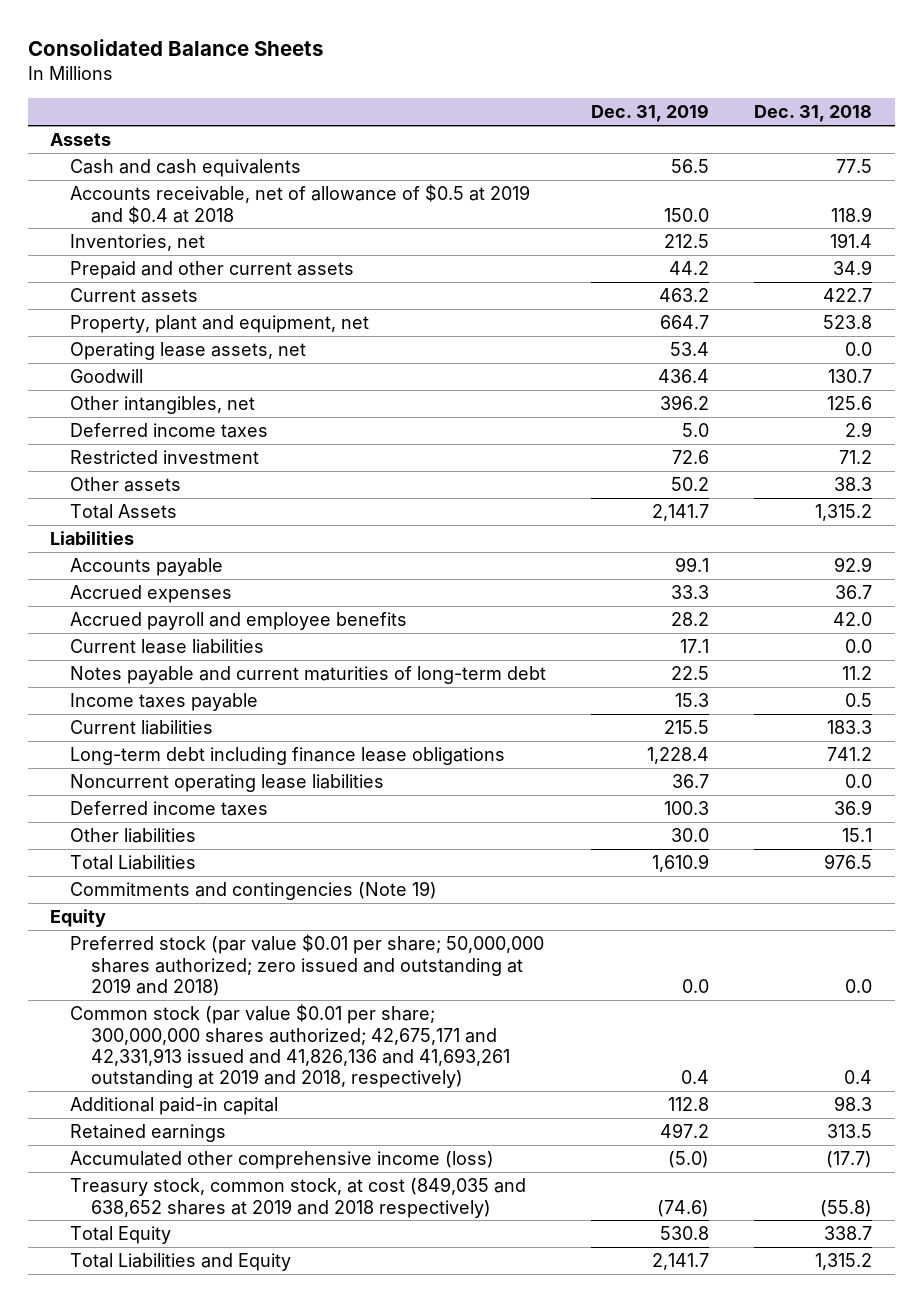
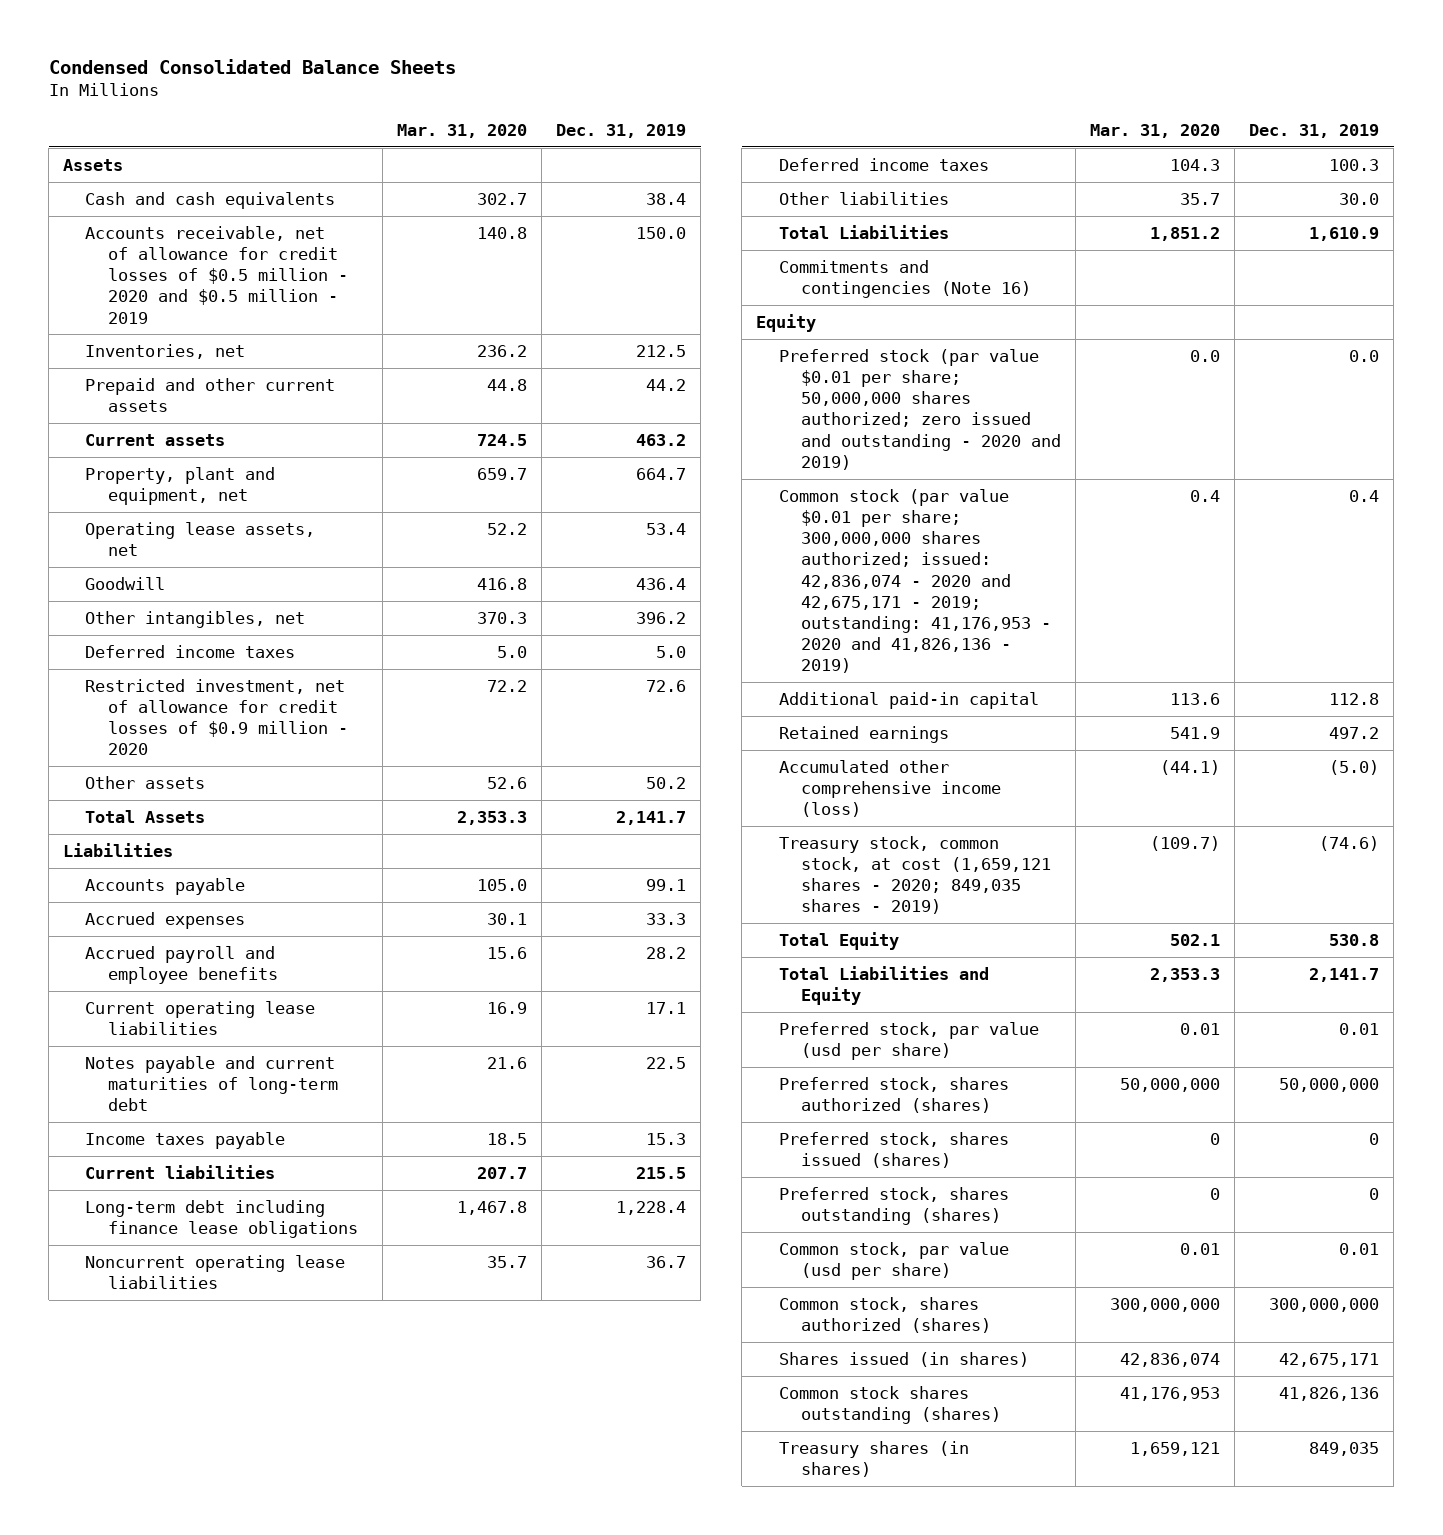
- Consolidated Balance Sheets
+ Condensed Consolidated Balance Sheets
- | Dec. 31, 2019 | Dec. 31, 2018
+ | Mar. 31, 2020 | Dec. 31, 2019
- Cash and cash equivalents | 56.5 | 77.5
- Accounts receivable, net of allowance of $0.5 at 2019 and $0.4 at 2018 | 150.0 | 118.9
+ Cash and cash equivalents | 302.7 | 38.4
+ Accounts receivable, net of allowance for credit losses of $0.5 million - 2020 and $0.5 million - 2019 | 140.8 | 150.0
- Restricted investment | 72.6 | 71.2
+ Restricted investment, net of allowance for credit losses of $0.9 million - 2020 | 72.2 | 72.6
- Current lease liabilities | 17.1 | 0.0
+ Current operating lease liabilities | 16.9 | 17.1
- Commitments and contingencies (Note 19)
+ Commitments and contingencies (Note 16)
- Preferred stock (par value $0.01 per share; 50,000,000 shares authorized; zero issued and outstanding at 2019 and 2018) | 0.0 | 0.0
- Common stock (par value $0.01 per share; 300,000,000 shares authorized; 42,675,171 and 42,331,913 issued and 41,826,136 and 41,693,261 outstanding at 2019 and 2018, respectively) | 0.4 | 0.4
+ Preferred stock (par value $0.01 per share; 50,000,000 shares authorized; zero issued and outstanding - 2020 and 2019) | 0.0 | 0.0
+ Common stock (par value $0.01 per share; 300,000,000 shares authorized; issued: 42,836,074 - 2020 and 42,675,171 - 2019; outstanding: 41,176,953 - 2020 and 41,826,136 - 2019) | 0.4 | 0.4
- Treasury stock, common stock, at cost (849,035 and 638,652 shares at 2019 and 2018 respectively) | (74.6) | (55.8)
+ Treasury stock, common stock, at cost (1,659,121 shares - 2020; 849,035 shares - 2019) | (109.7) | (74.6)
+ Preferred stock, par value (usd per share) | 0.01 | 0.01
+ Preferred stock, shares authorized (shares) | 50,000,000 | 50,000,000
+ Preferred stock, shares issued (shares) | 0 | 0
+ Preferred stock, shares outstanding (shares) | 0 | 0
+ Common stock, par value (usd per share) | 0.01 | 0.01
+ Common stock, shares authorized (shares) | 300,000,000 | 300,000,000
+ Shares issued (in shares) | 42,836,074 | 42,675,171
+ Common stock shares outstanding (shares) | 41,176,953 | 41,826,136
+ Treasury shares (in shares) | 1,659,121 | 849,035

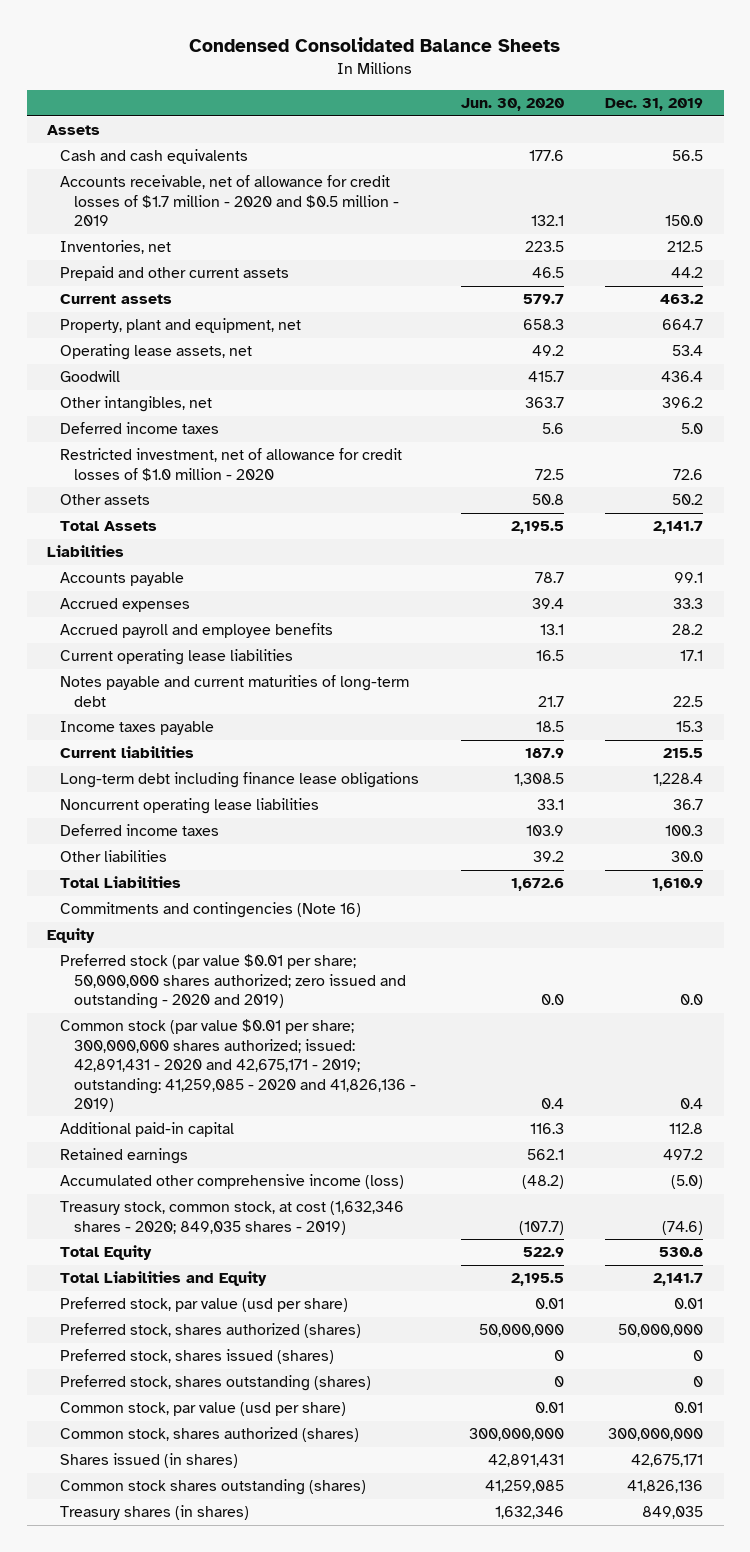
- | Mar. 31, 2020 | Dec. 31, 2019
+ | Jun. 30, 2020 | Dec. 31, 2019
- Cash and cash equivalents | 302.7 | 38.4
- Accounts receivable, net of allowance for credit losses of $0.5 million - 2020 and $0.5 million - 2019 | 140.8 | 150.0
+ Cash and cash equivalents | 177.6 | 56.5
+ Accounts receivable, net of allowance for credit losses of $1.7 million - 2020 and $0.5 million - 2019 | 132.1 | 150.0
- Restricted investment, net of allowance for credit losses of $0.9 million - 2020 | 72.2 | 72.6
+ Restricted investment, net of allowance for credit losses of $1.0 million - 2020 | 72.5 | 72.6
- Common stock (par value $0.01 per share; 300,000,000 shares authorized; issued: 42,836,074 - 2020 and 42,675,171 - 2019; outstanding: 41,176,953 - 2020 and 41,826,136 - 2019) | 0.4 | 0.4
+ Common stock (par value $0.01 per share; 300,000,000 shares authorized; issued: 42,891,431 - 2020 and 42,675,171 - 2019; outstanding: 41,259,085 - 2020 and 41,826,136 - 2019) | 0.4 | 0.4
- Treasury stock, common stock, at cost (1,659,121 shares - 2020; 849,035 shares - 2019) | (109.7) | (74.6)
+ Treasury stock, common stock, at cost (1,632,346 shares - 2020; 849,035 shares - 2019) | (107.7) | (74.6)

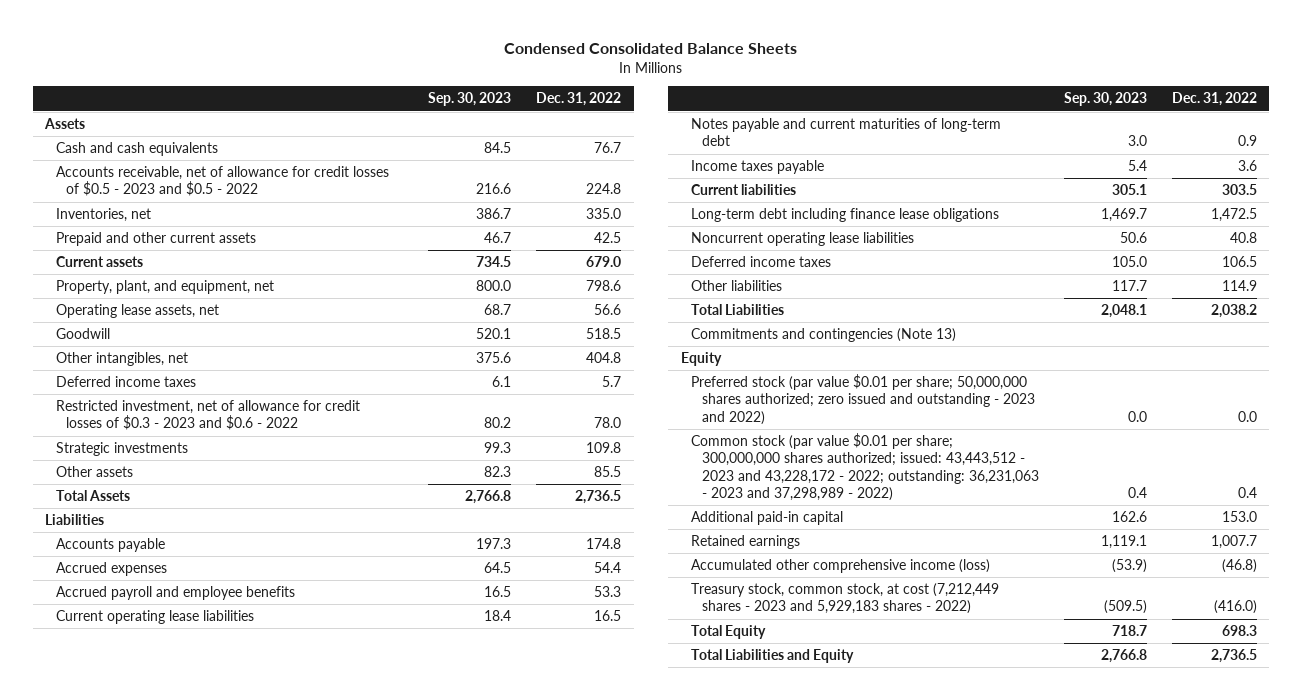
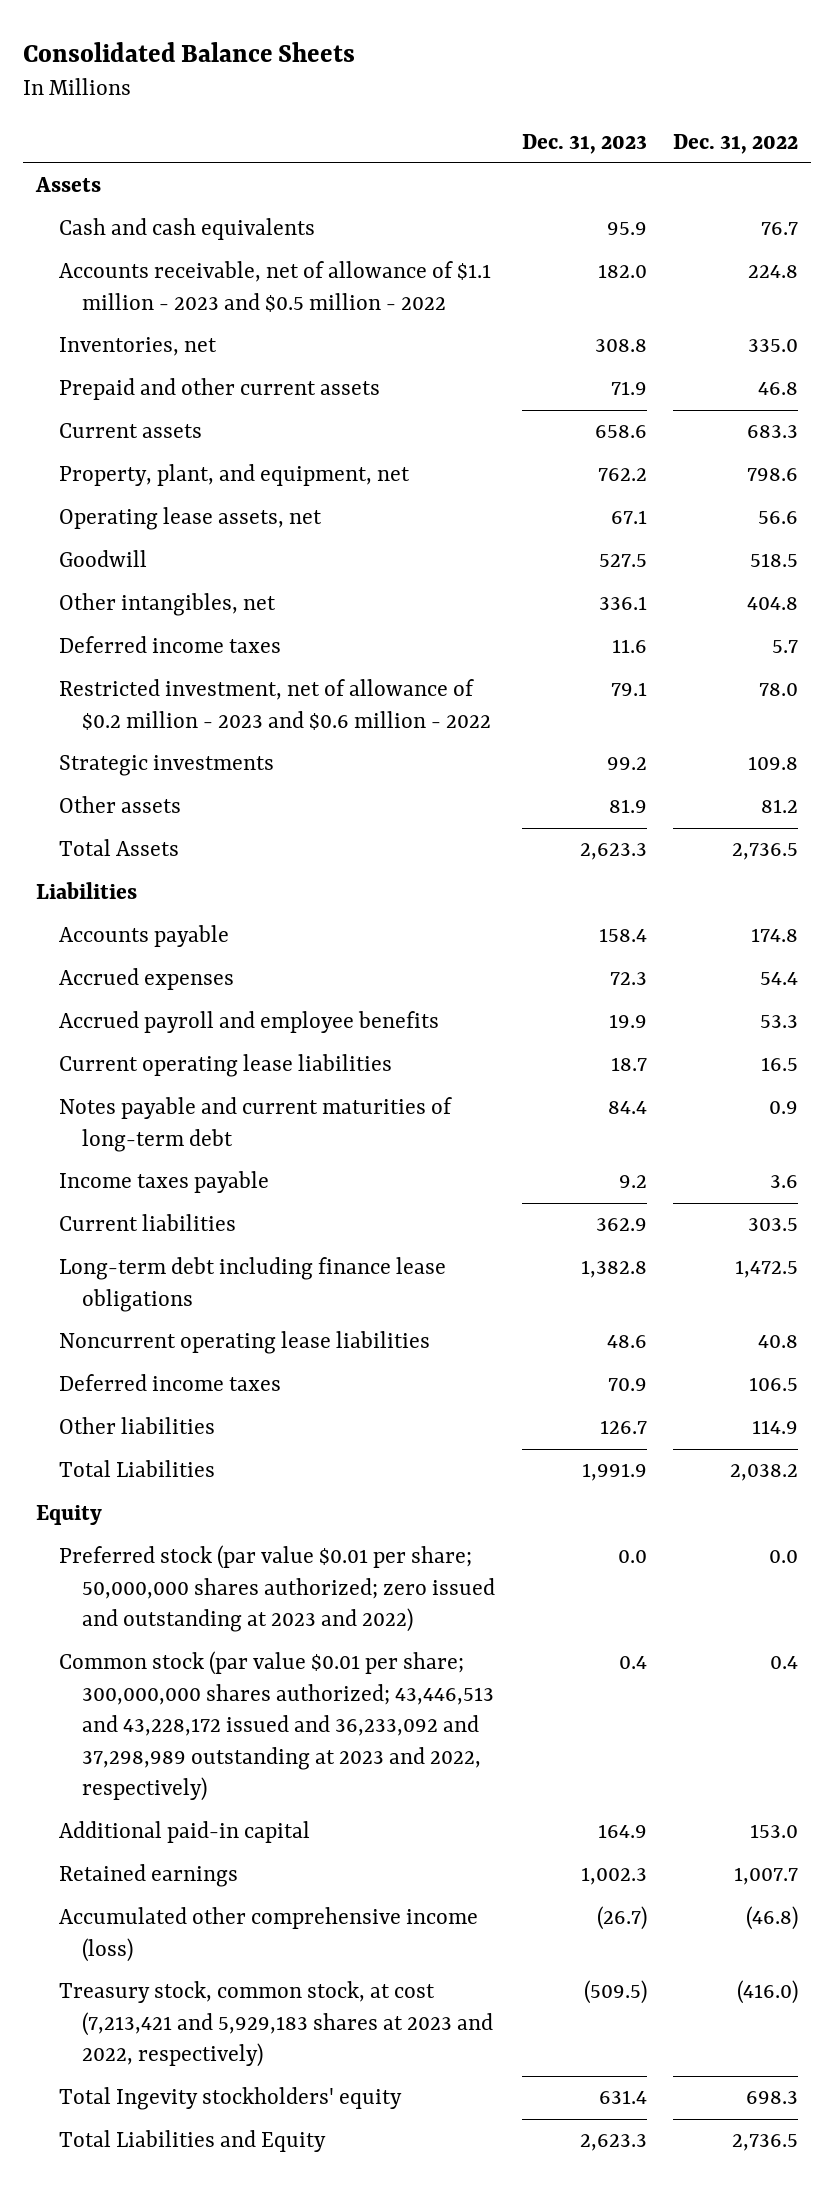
- Condensed Consolidated Balance Sheets
+ Consolidated Balance Sheets
- | Sep. 30, 2023 | Dec. 31, 2022
+ | Dec. 31, 2023 | Dec. 31, 2022
- Accounts receivable, net of allowance for credit losses of $0.5 - 2023 and $0.5 - 2022 | 216.6 | 224.8
+ Accounts receivable, net of allowance of $1.1 million - 2023 and $0.5 million - 2022 | 182.0 | 224.8
- Prepaid and other current assets | 46.7 | 42.5
- Current assets | 734.5 | 679.0
+ Prepaid and other current assets | 71.9 | 46.8
+ Current assets | 658.6 | 683.3
- Restricted investment, net of allowance for credit losses of $0.3 - 2023 and $0.6 - 2022 | 80.2 | 78.0
+ Restricted investment, net of allowance of $0.2 million - 2023 and $0.6 million - 2022 | 79.1 | 78.0
- Other assets | 82.3 | 85.5
+ Other assets | 81.9 | 81.2
- Commitments and contingencies (Note 13)
- Preferred stock (par value $0.01 per share; 50,000,000 shares authorized; zero issued and outstanding - 2023 and 2022) | 0.0 | 0.0
- Common stock (par value $0.01 per share; 300,000,000 shares authorized; issued: 43,443,512 - 2023 and 43,228,172 - 2022; outstanding: 36,231,063 - 2023 and 37,298,989 - 2022) | 0.4 | 0.4
+ Preferred stock (par value $0.01 per share; 50,000,000 shares authorized; zero issued and outstanding at 2023 and 2022) | 0.0 | 0.0
+ Common stock (par value $0.01 per share; 300,000,000 shares authorized; 43,446,513 and 43,228,172 issued and 36,233,092 and 37,298,989 outstanding at 2023 and 2022, respectively) | 0.4 | 0.4
- Treasury stock, common stock, at cost (7,212,449 shares - 2023 and 5,929,183 shares - 2022) | (509.5) | (416.0)
- Total Equity | 718.7 | 698.3
+ Treasury stock, common stock, at cost (7,213,421 and 5,929,183 shares at 2023 and 2022, respectively) | (509.5) | (416.0)
+ Total Ingevity stockholders' equity | 631.4 | 698.3

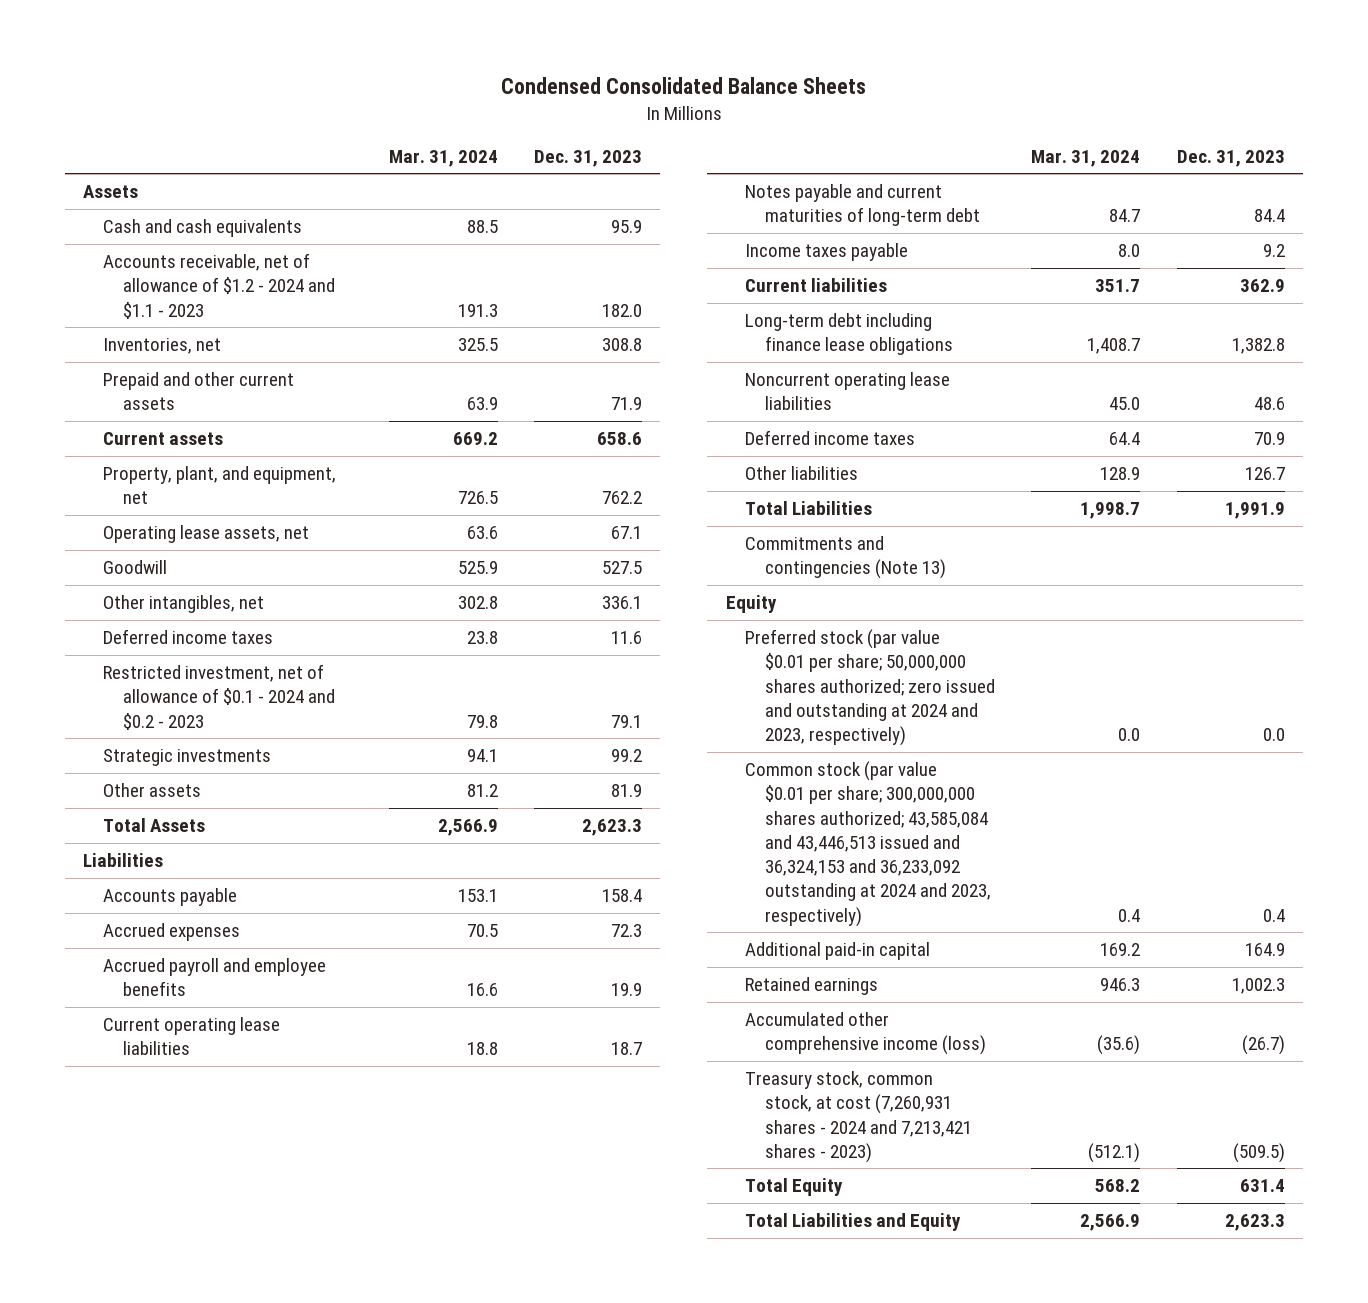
- Consolidated Balance Sheets
+ Condensed Consolidated Balance Sheets
- | Dec. 31, 2023 | Dec. 31, 2022
+ | Mar. 31, 2024 | Dec. 31, 2023
- Accounts receivable, net of allowance of $1.1 million - 2023 and $0.5 million - 2022 | 182.0 | 224.8
+ Accounts receivable, net of allowance of $1.2 - 2024 and $1.1 - 2023 | 191.3 | 182.0
- Restricted investment, net of allowance of $0.2 million - 2023 and $0.6 million - 2022 | 79.1 | 78.0
+ Restricted investment, net of allowance of $0.1 - 2024 and $0.2 - 2023 | 79.8 | 79.1
+ Commitments and contingencies (Note 13)
- Preferred stock (par value $0.01 per share; 50,000,000 shares authorized; zero issued and outstanding at 2023 and 2022) | 0.0 | 0.0
- Common stock (par value $0.01 per share; 300,000,000 shares authorized; 43,446,513 and 43,228,172 issued and 36,233,092 and 37,298,989 outstanding at 2023 and 2022, respectively) | 0.4 | 0.4
+ Preferred stock (par value $0.01 per share; 50,000,000 shares authorized; zero issued and outstanding at 2024 and 2023, respectively) | 0.0 | 0.0
+ Common stock (par value $0.01 per share; 300,000,000 shares authorized; 43,585,084 and 43,446,513 issued and 36,324,153 and 36,233,092 outstanding at 2024 and 2023, respectively) | 0.4 | 0.4
- Treasury stock, common stock, at cost (7,213,421 and 5,929,183 shares at 2023 and 2022, respectively) | (509.5) | (416.0)
- Total Ingevity stockholders' equity | 631.4 | 698.3
+ Treasury stock, common stock, at cost (7,260,931 shares - 2024 and 7,213,421 shares - 2023) | (512.1) | (509.5)
+ Total Equity | 568.2 | 631.4

